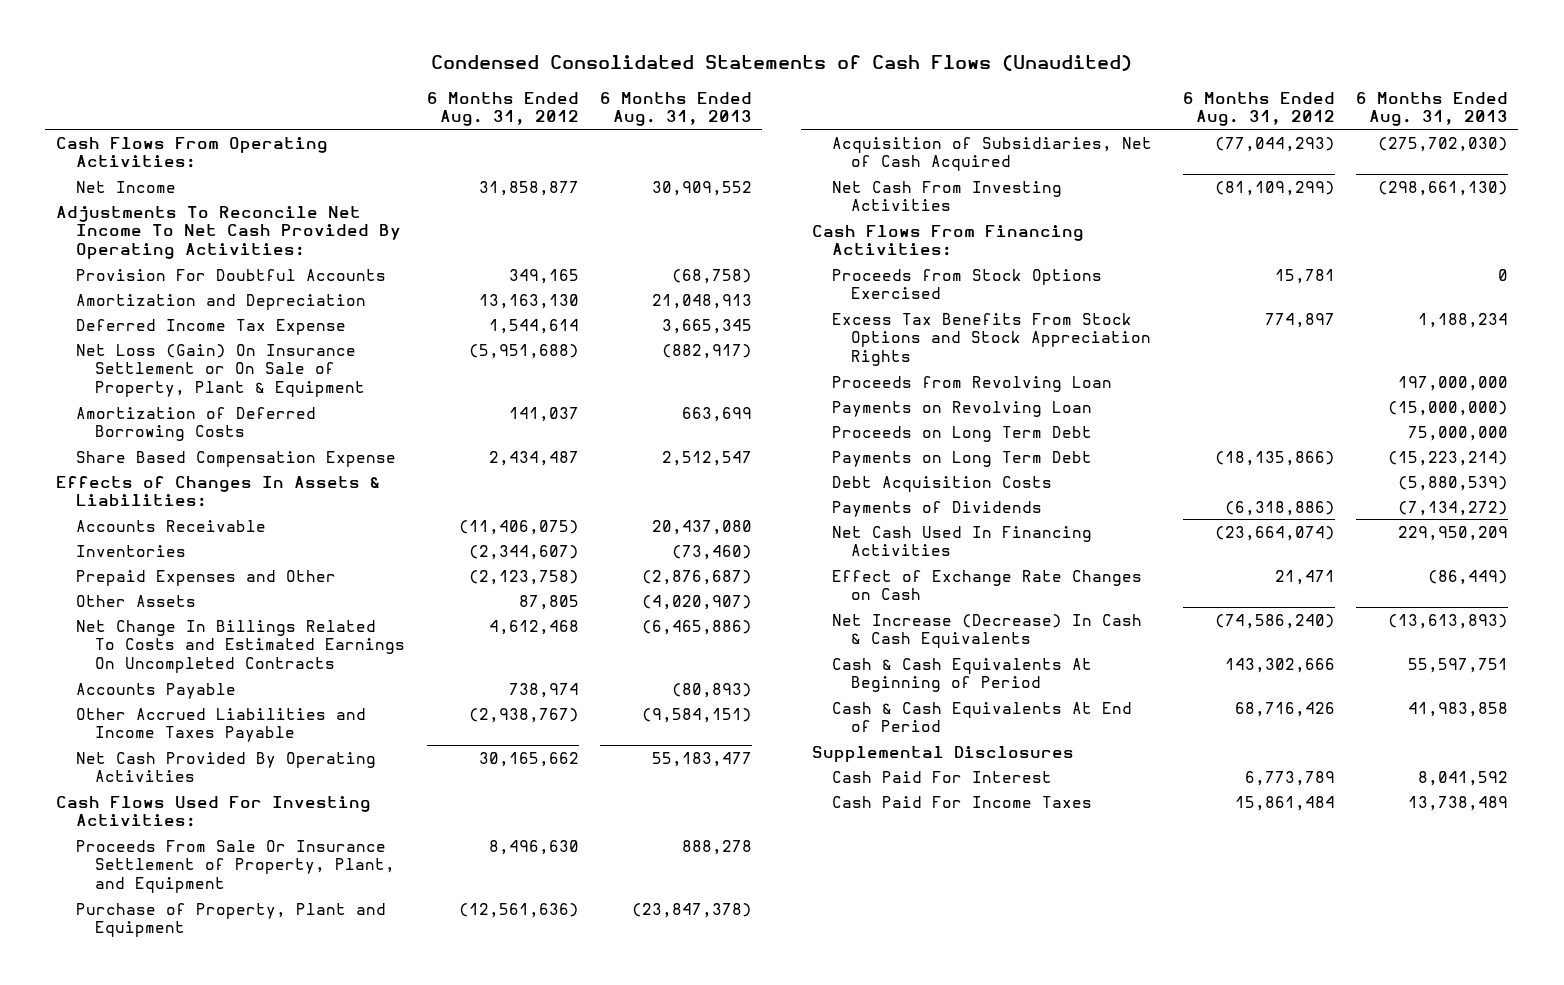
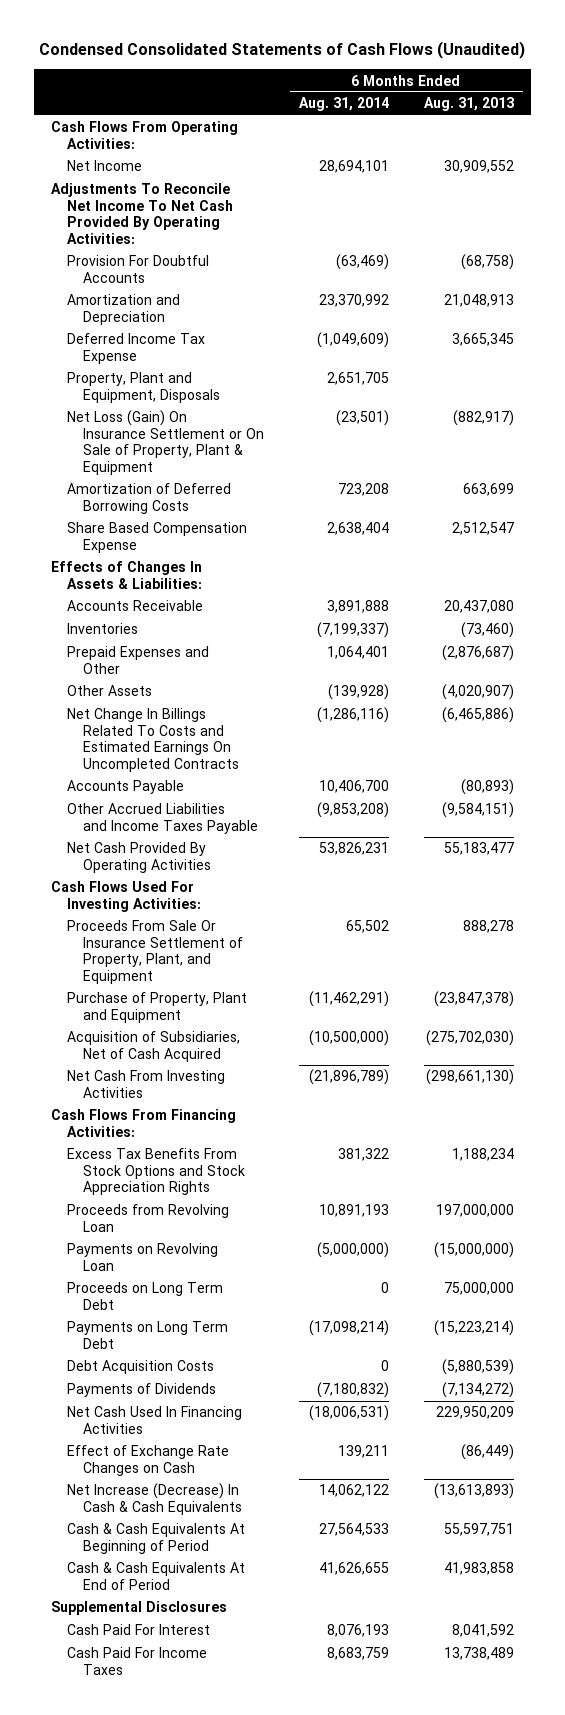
- | 6 Months Ended Aug. 31, 2012 | 6 Months Ended Aug. 31, 2013
+ | 6 Months Ended Aug. 31, 2014 | 6 Months Ended Aug. 31, 2013
+ Property, Plant and Equipment, Disposals | 2,651,705 |
- Proceeds from Stock Options Exercised | 15,781 | 0

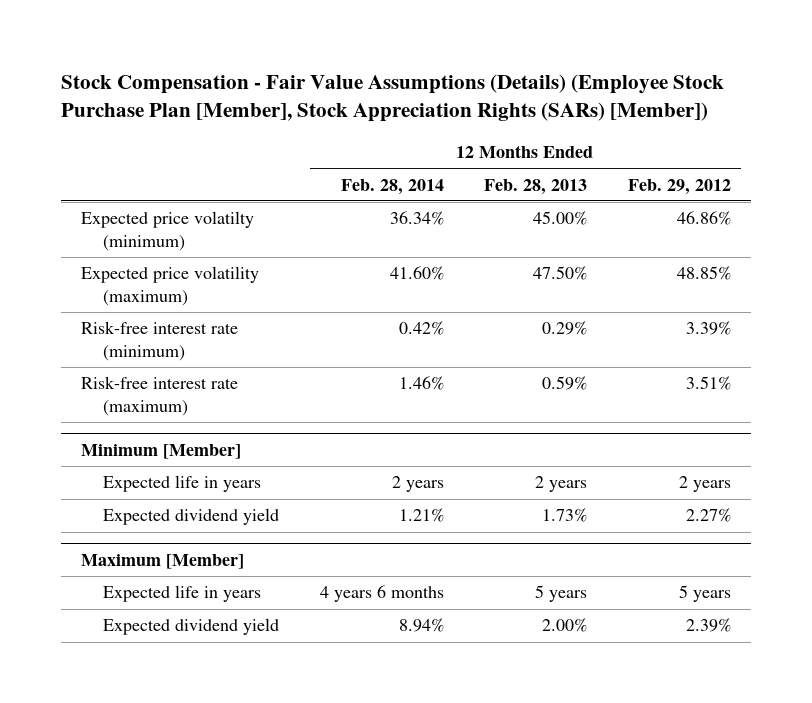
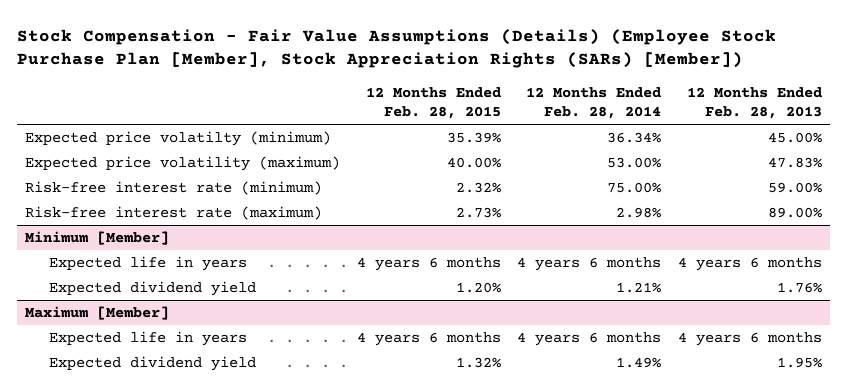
- | 12 Months Ended Feb. 28, 2014 | 12 Months Ended Feb. 28, 2013 | 12 Months Ended Feb. 29, 2012
+ | 12 Months Ended Feb. 28, 2015 | 12 Months Ended Feb. 28, 2014 | 12 Months Ended Feb. 28, 2013
- Expected price volatility (maximum) | 41.60% | 47.50% | 48.85%
- Risk-free interest rate (minimum) | 0.42% | 0.29% | 3.39%
- Risk-free interest rate (maximum) | 1.46% | 0.59% | 3.51%
+ Expected price volatility (maximum) | 40.00% | 53.00% | 47.83%
+ Risk-free interest rate (minimum) | 2.32% | 75.00% | 59.00%
+ Risk-free interest rate (maximum) | 2.73% | 2.98% | 89.00%
@ Minimum [Member]
- Expected life in years | 2 years | 2 years | 2 years
- Expected dividend yield | 1.21% | 1.73% | 2.27%
+ Expected life in years | 4 years 6 months | 4 years 6 months | 4 years 6 months
+ Expected dividend yield | 1.20% | 1.21% | 1.76%
@ Maximum [Member]
- Expected life in years | 4 years 6 months | 5 years | 5 years
- Expected dividend yield | 8.94% | 2.00% | 2.39%
+ Expected life in years | 4 years 6 months | 4 years 6 months | 4 years 6 months
+ Expected dividend yield | 1.32% | 1.49% | 1.95%

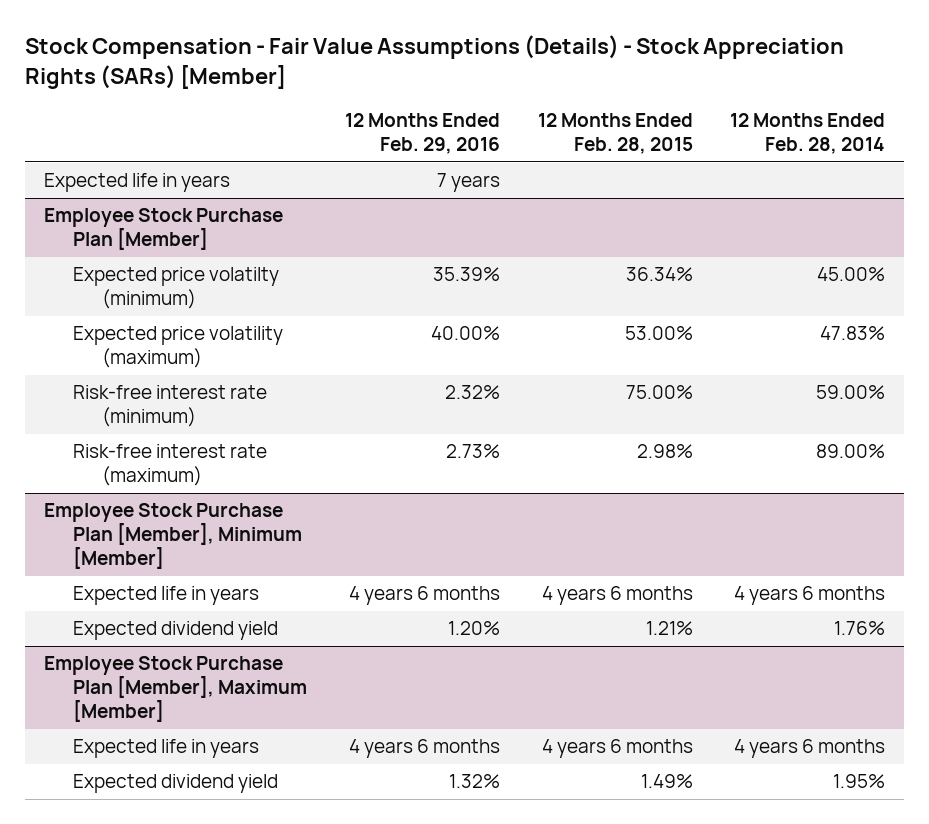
- Stock Compensation - Fair Value Assumptions (Details) (Employee Stock Purchase Plan [Member], Stock Appreciation Rights (SARs) [Member])
+ Stock Compensation - Fair Value Assumptions (Details) - Stock Appreciation Rights (SARs) [Member]
- | 12 Months Ended Feb. 28, 2015 | 12 Months Ended Feb. 28, 2014 | 12 Months Ended Feb. 28, 2013
+ | 12 Months Ended Feb. 29, 2016 | 12 Months Ended Feb. 28, 2015 | 12 Months Ended Feb. 28, 2014
- Expected price volatilty (minimum) | 35.39% | 36.34% | 45.00%
- Expected price volatility (maximum) | 40.00% | 53.00% | 47.83%
- Risk-free interest rate (minimum) | 2.32% | 75.00% | 59.00%
- Risk-free interest rate (maximum) | 2.73% | 2.98% | 89.00%
- Minimum [Member]
+ Expected life in years | 7 years | |
+ Employee Stock Purchase Plan [Member]
+ Expected price volatilty (minimum) | 35.39% | 36.34% | 45.00%
+ Expected price volatility (maximum) | 40.00% | 53.00% | 47.83%
+ Risk-free interest rate (minimum) | 2.32% | 75.00% | 59.00%
+ Risk-free interest rate (maximum) | 2.73% | 2.98% | 89.00%
+ Employee Stock Purchase Plan [Member], Minimum [Member]
- Expected dividend yield | 1.20% | 1.21% | 1.76%
- Maximum [Member]
+ Expected dividend yield | 1.20% | 1.21% | 1.76%
+ Employee Stock Purchase Plan [Member], Maximum [Member]
- Expected dividend yield | 1.32% | 1.49% | 1.95%
+ Expected dividend yield | 1.32% | 1.49% | 1.95%

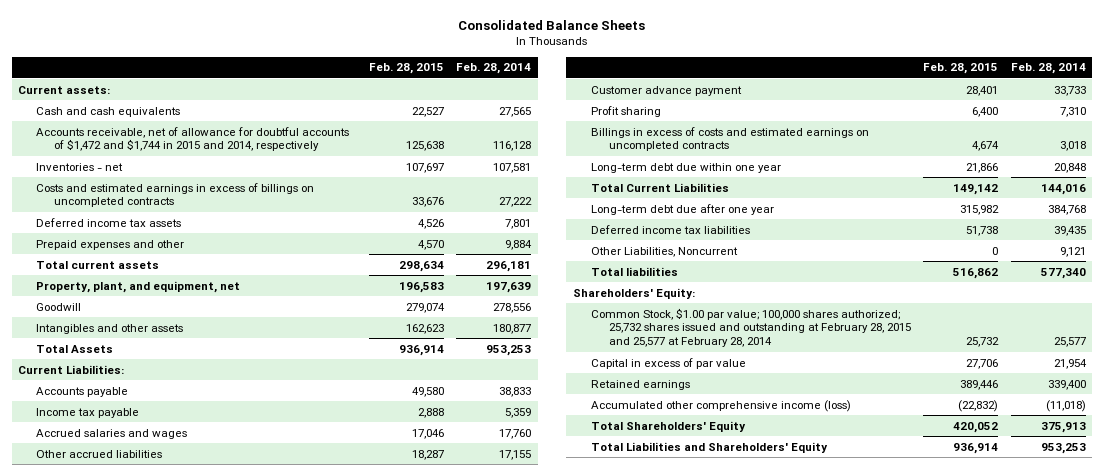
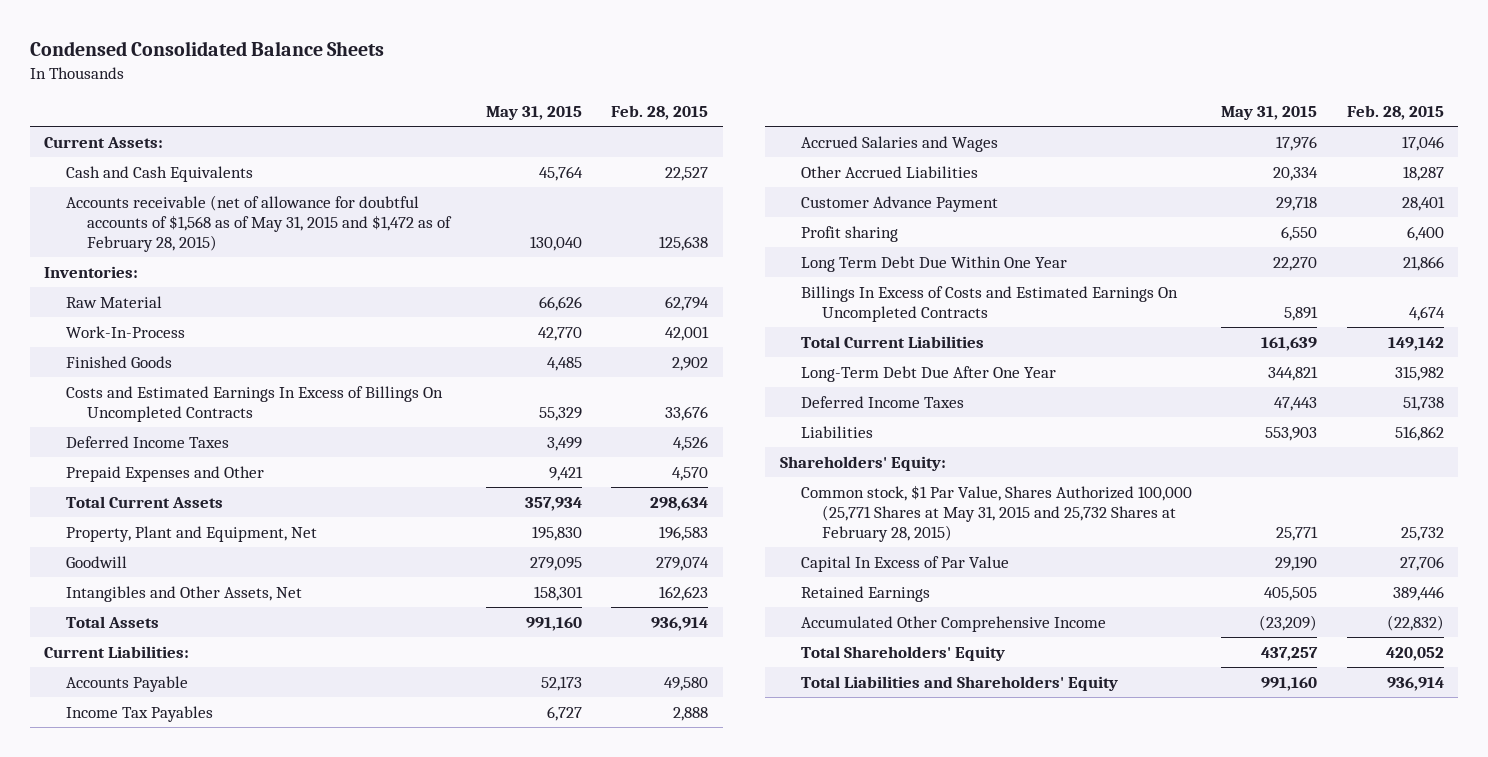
- Consolidated Balance Sheets
+ Condensed Consolidated Balance Sheets
- | Feb. 28, 2015 | Feb. 28, 2014
+ | May 31, 2015 | Feb. 28, 2015
- Current assets:
- Cash and cash equivalents | 22,527 | 27,565
- Accounts receivable, net of allowance for doubtful accounts of $1,472 and $1,744 in 2015 and 2014, respectively | 125,638 | 116,128
- Inventories - net | 107,697 | 107,581
- Costs and estimated earnings in excess of billings on uncompleted contracts | 33,676 | 27,222
- Deferred income tax assets | 4,526 | 7,801
- Prepaid expenses and other | 4,570 | 9,884
- Total current assets | 298,634 | 296,181
- Property, plant, and equipment, net | 196,583 | 197,639
+ Current Assets:
+ Cash and Cash Equivalents | 45,764 | 22,527
+ Accounts receivable (net of allowance for doubtful accounts of $1,568 as of May 31, 2015 and $1,472 as of February 28, 2015) | 130,040 | 125,638
+ Inventories:
+ Raw Material | 66,626 | 62,794
+ Work-In-Process | 42,770 | 42,001
+ Finished Goods | 4,485 | 2,902
+ Costs and Estimated Earnings In Excess of Billings On Uncompleted Contracts | 55,329 | 33,676
+ Deferred Income Taxes | 3,499 | 4,526
+ Prepaid Expenses and Other | 9,421 | 4,570
+ Total Current Assets | 357,934 | 298,634
+ Property, Plant and Equipment, Net | 195,830 | 196,583
- Intangibles and other assets | 162,623 | 180,877
+ Intangibles and Other Assets, Net | 158,301 | 162,623
- Accounts payable | 49,580 | 38,833
- Income tax payable | 2,888 | 5,359
- Accrued salaries and wages | 17,046 | 17,760
- Other accrued liabilities | 18,287 | 17,155
- Customer advance payment | 28,401 | 33,733
+ Accounts Payable | 52,173 | 49,580
+ Income Tax Payables | 6,727 | 2,888
+ Accrued Salaries and Wages | 17,976 | 17,046
+ Other Accrued Liabilities | 20,334 | 18,287
+ Customer Advance Payment | 29,718 | 28,401
- Billings in excess of costs and estimated earnings on uncompleted contracts | 4,674 | 3,018
- Long-term debt due within one year | 21,866 | 20,848
+ Long Term Debt Due Within One Year | 22,270 | 21,866
+ Billings In Excess of Costs and Estimated Earnings On Uncompleted Contracts | 5,891 | 4,674
- Long-term debt due after one year | 315,982 | 384,768
- Deferred income tax liabilities | 51,738 | 39,435
- Other Liabilities, Noncurrent | 0 | 9,121
- Total liabilities | 516,862 | 577,340
+ Long-Term Debt Due After One Year | 344,821 | 315,982
+ Deferred Income Taxes | 47,443 | 51,738
+ Liabilities | 553,903 | 516,862
- Common Stock, $1.00 par value; 100,000 shares authorized; 25,732 shares issued and outstanding at February 28, 2015 and 25,577 at February 28, 2014 | 25,732 | 25,577
- Capital in excess of par value | 27,706 | 21,954
- Retained earnings | 389,446 | 339,400
- Accumulated other comprehensive income (loss) | (22,832) | (11,018)
+ Common stock, $1 Par Value, Shares Authorized 100,000 (25,771 Shares at May 31, 2015 and 25,732 Shares at February 28, 2015) | 25,771 | 25,732
+ Capital In Excess of Par Value | 29,190 | 27,706
+ Retained Earnings | 405,505 | 389,446
+ Accumulated Other Comprehensive Income | (23,209) | (22,832)

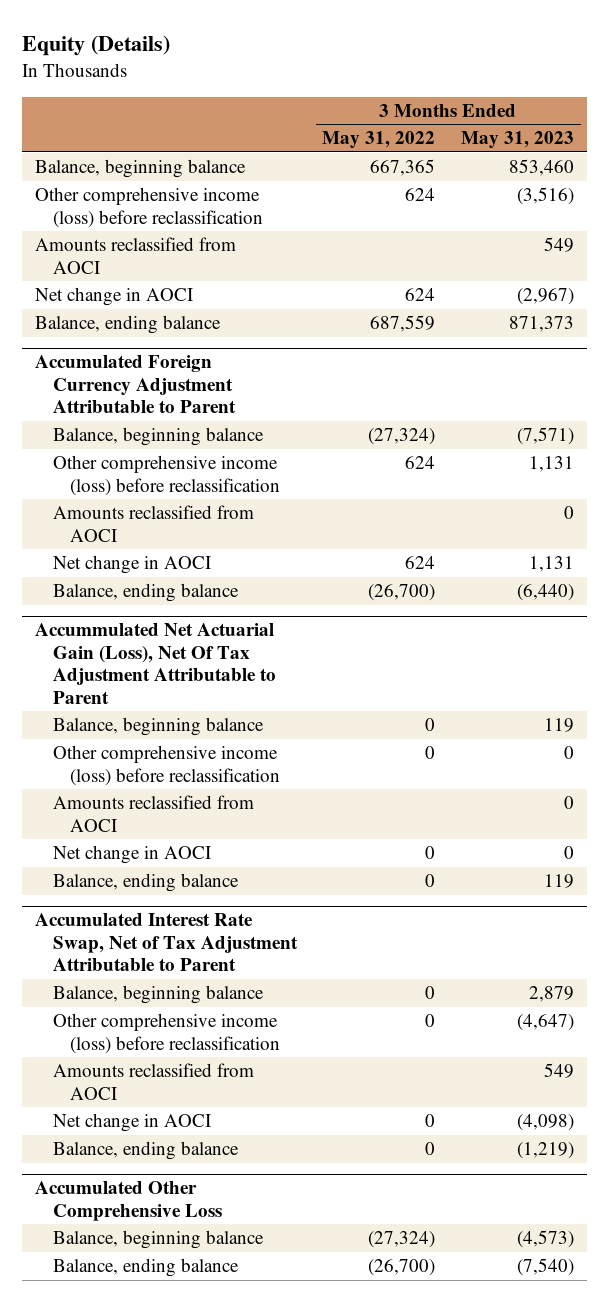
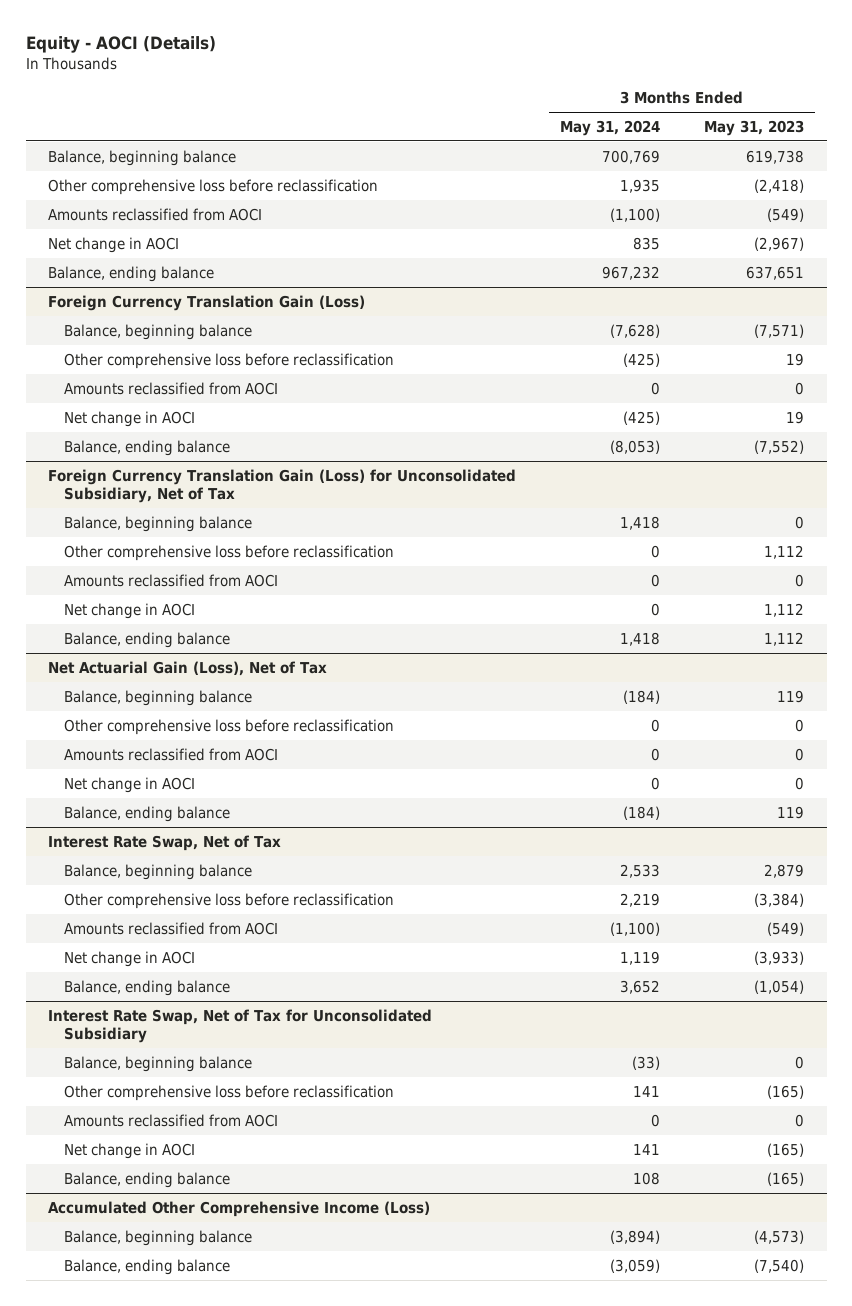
- Equity (Details)
+ Equity - AOCI (Details)
- | 3 Months Ended May 31, 2022 | 3 Months Ended May 31, 2023
+ | 3 Months Ended May 31, 2024 | 3 Months Ended May 31, 2023
- Balance, beginning balance | 667,365 | 853,460
- Other comprehensive income (loss) before reclassification | 624 | (3,516)
- Amounts reclassified from AOCI | | 549
+ Balance, beginning balance | 700,769 | 619,738
+ Other comprehensive loss before reclassification | 1,935 | (2,418)
+ Amounts reclassified from AOCI | (1,100) | (549)
- Balance, ending balance | 687,559 | 871,373
- Accumulated Foreign Currency Adjustment Attributable to Parent
+ Balance, ending balance | 967,232 | 637,651
+ Foreign Currency Translation Gain (Loss)
- Other comprehensive income (loss) before reclassification | 624 | 1,131
+ Other comprehensive loss before reclassification | (425) | 19
- Net change in AOCI | 624 | 1,131
- Balance, ending balance | (26,700) | (6,440)
- Accummulated Net Actuarial Gain (Loss), Net Of Tax Adjustment Attributable to Parent
+ Net change in AOCI | (425) | 19
+ Balance, ending balance | (8,053) | (7,552)
+ Foreign Currency Translation Gain (Loss) for Unconsolidated Subsidiary, Net of Tax
+ Balance, beginning balance | 1,418 | 0
+ Other comprehensive loss before reclassification | 0 | 1,112
+ Amounts reclassified from AOCI | 0 | 0
+ Net change in AOCI | 0 | 1,112
+ Balance, ending balance | 1,418 | 1,112
+ Net Actuarial Gain (Loss), Net of Tax
- Other comprehensive income (loss) before reclassification | 0 | 0
+ Other comprehensive loss before reclassification | 0 | 0
- Accumulated Interest Rate Swap, Net of Tax Adjustment Attributable to Parent
+ Interest Rate Swap, Net of Tax
- Other comprehensive income (loss) before reclassification | 0 | (4,647)
- Amounts reclassified from AOCI | | 549
- Net change in AOCI | 0 | (4,098)
- Balance, ending balance | 0 | (1,219)
- Accumulated Other Comprehensive Loss
+ Other comprehensive loss before reclassification | 2,219 | (3,384)
+ Amounts reclassified from AOCI | (1,100) | (549)
+ Net change in AOCI | 1,119 | (3,933)
+ Balance, ending balance | 3,652 | (1,054)
+ Interest Rate Swap, Net of Tax for Unconsolidated Subsidiary
+ Balance, beginning balance | (33) | 0
+ Other comprehensive loss before reclassification | 141 | (165)
+ Amounts reclassified from AOCI | 0 | 0
+ Net change in AOCI | 141 | (165)
+ Balance, ending balance | 108 | (165)
+ Accumulated Other Comprehensive Income (Loss)

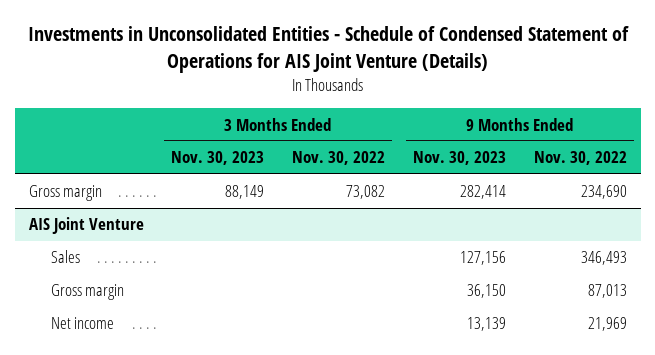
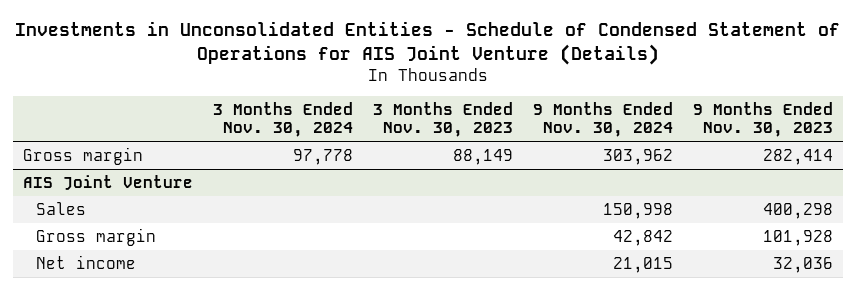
- | 3 Months Ended Nov. 30, 2023 | 3 Months Ended Nov. 30, 2022 | 9 Months Ended Nov. 30, 2023 | 9 Months Ended Nov. 30, 2022
+ | 3 Months Ended Nov. 30, 2024 | 3 Months Ended Nov. 30, 2023 | 9 Months Ended Nov. 30, 2024 | 9 Months Ended Nov. 30, 2023
@ AIS Joint Venture
- Sales | | | 127,156 | 346,493
- Gross margin | | | 36,150 | 87,013
- Net income | | | 13,139 | 21,969
+ Sales | | | 150,998 | 400,298
+ Gross margin | | | 42,842 | 101,928
+ Net income | | | 21,015 | 32,036

